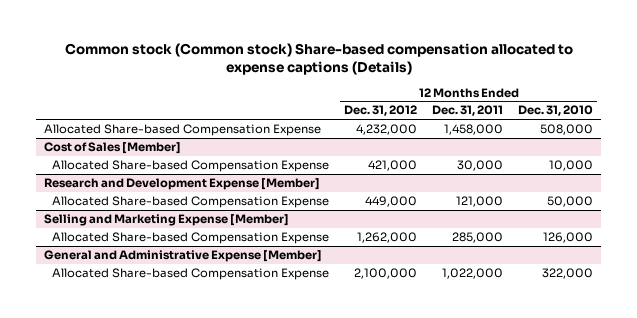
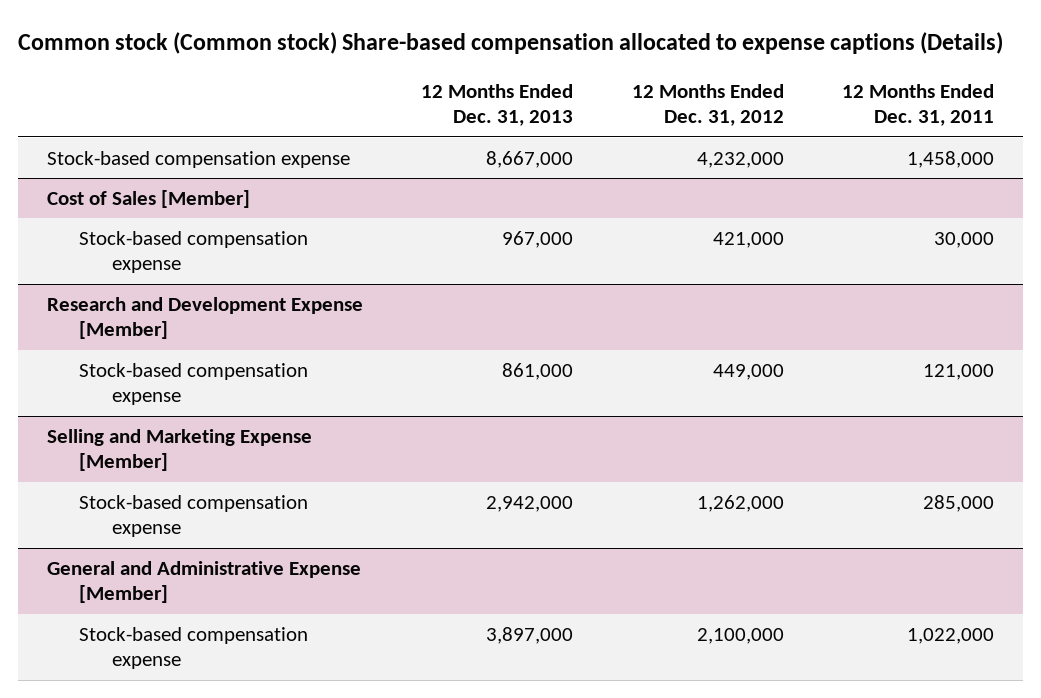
- | 12 Months Ended Dec. 31, 2012 | 12 Months Ended Dec. 31, 2011 | 12 Months Ended Dec. 31, 2010
+ | 12 Months Ended Dec. 31, 2013 | 12 Months Ended Dec. 31, 2012 | 12 Months Ended Dec. 31, 2011
- Allocated Share-based Compensation Expense | 4,232,000 | 1,458,000 | 508,000
+ Stock-based compensation expense | 8,667,000 | 4,232,000 | 1,458,000
@ Cost of Sales [Member]
- Allocated Share-based Compensation Expense | 421,000 | 30,000 | 10,000
+ Stock-based compensation expense | 967,000 | 421,000 | 30,000
@ Research and Development Expense [Member]
- Allocated Share-based Compensation Expense | 449,000 | 121,000 | 50,000
+ Stock-based compensation expense | 861,000 | 449,000 | 121,000
@ Selling and Marketing Expense [Member]
- Allocated Share-based Compensation Expense | 1,262,000 | 285,000 | 126,000
+ Stock-based compensation expense | 2,942,000 | 1,262,000 | 285,000
@ General and Administrative Expense [Member]
- Allocated Share-based Compensation Expense | 2,100,000 | 1,022,000 | 322,000
+ Stock-based compensation expense | 3,897,000 | 2,100,000 | 1,022,000

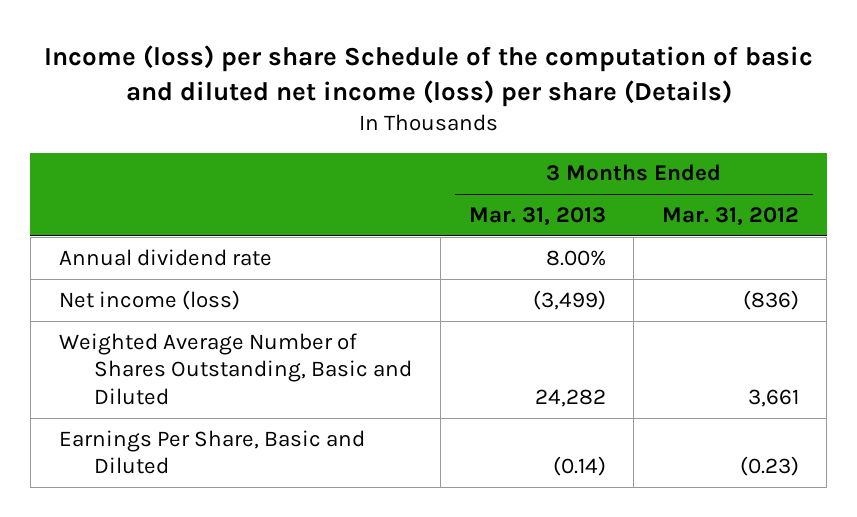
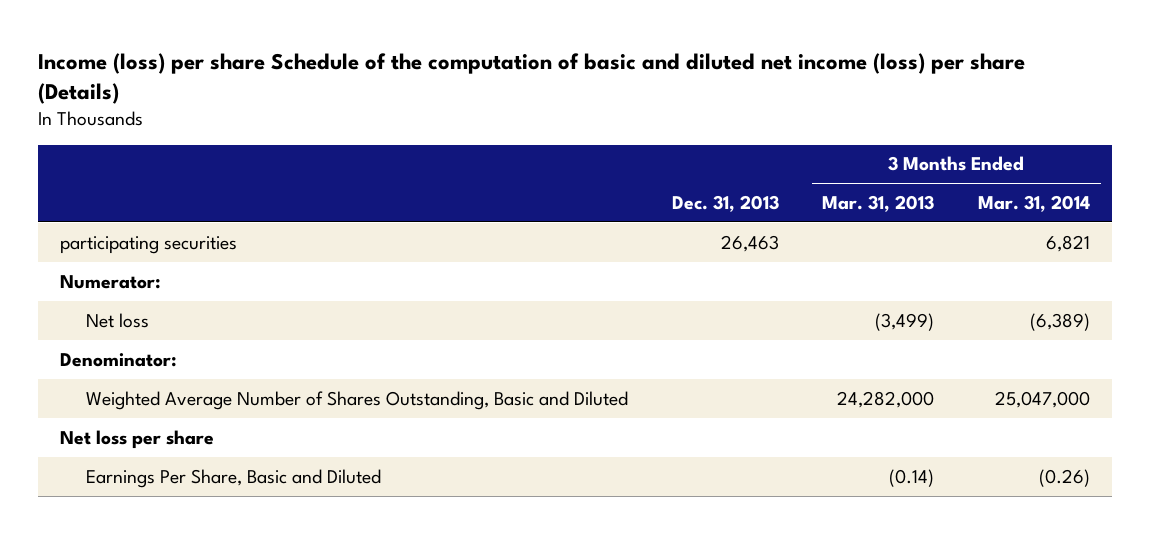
- | 3 Months Ended Mar. 31, 2013 | 3 Months Ended Mar. 31, 2012
+ | Dec. 31, 2013 | 3 Months Ended Mar. 31, 2013 | 3 Months Ended Mar. 31, 2014
- Annual dividend rate | 8.00% |
- Net income (loss) | (3,499) | (836)
- Weighted Average Number of Shares Outstanding, Basic and Diluted | 24,282 | 3,661
+ participating securities | 26,463 | | 6,821
+ Numerator:
+ Net loss | | (3,499) | (6,389)
+ Denominator:
+ Weighted Average Number of Shares Outstanding, Basic and Diluted | | 24,282,000 | 25,047,000
+ Net loss per share

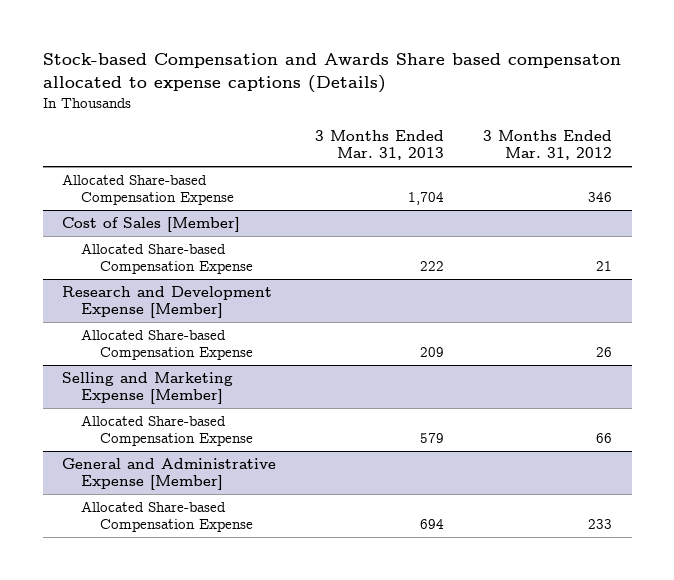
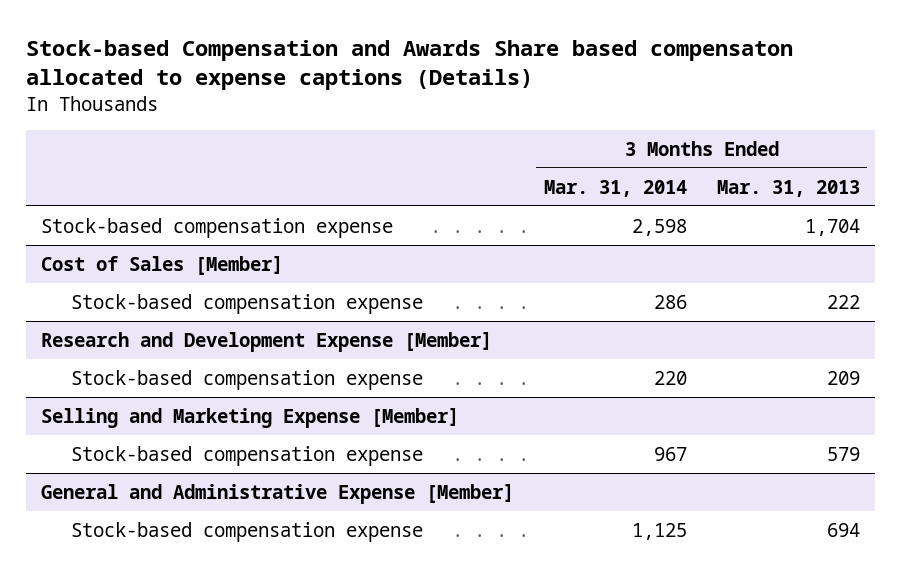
- | 3 Months Ended Mar. 31, 2013 | 3 Months Ended Mar. 31, 2012
+ | 3 Months Ended Mar. 31, 2014 | 3 Months Ended Mar. 31, 2013
- Allocated Share-based Compensation Expense | 1,704 | 346
+ Stock-based compensation expense | 2,598 | 1,704
@ Cost of Sales [Member]
- Allocated Share-based Compensation Expense | 222 | 21
+ Stock-based compensation expense | 286 | 222
@ Research and Development Expense [Member]
- Allocated Share-based Compensation Expense | 209 | 26
+ Stock-based compensation expense | 220 | 209
@ Selling and Marketing Expense [Member]
- Allocated Share-based Compensation Expense | 579 | 66
+ Stock-based compensation expense | 967 | 579
@ General and Administrative Expense [Member]
- Allocated Share-based Compensation Expense | 694 | 233
+ Stock-based compensation expense | 1,125 | 694

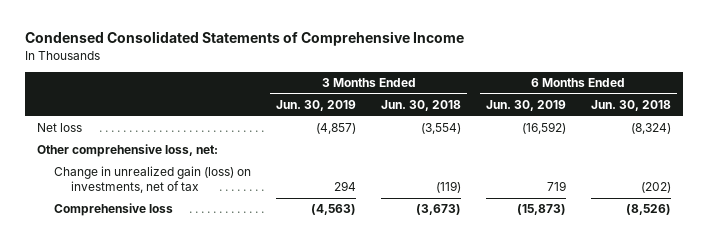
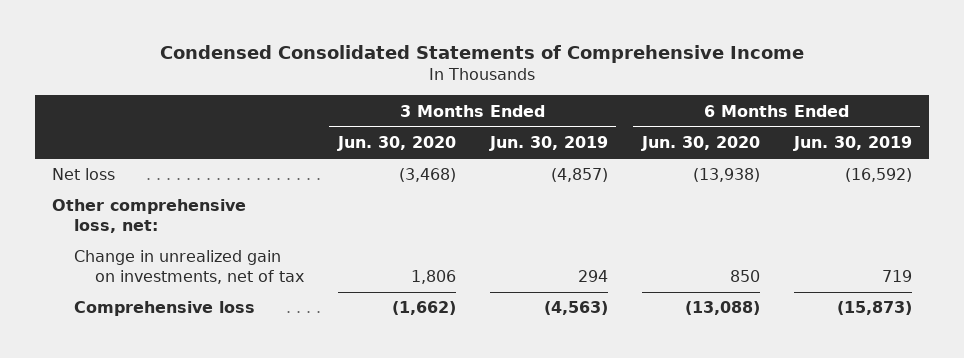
- | 3 Months Ended Jun. 30, 2019 | 3 Months Ended Jun. 30, 2018 | 6 Months Ended Jun. 30, 2019 | 6 Months Ended Jun. 30, 2018
+ | 3 Months Ended Jun. 30, 2020 | 3 Months Ended Jun. 30, 2019 | 6 Months Ended Jun. 30, 2020 | 6 Months Ended Jun. 30, 2019
- Change in unrealized gain (loss) on investments, net of tax | 294 | (119) | 719 | (202)
+ Change in unrealized gain on investments, net of tax | 1,806 | 294 | 850 | 719

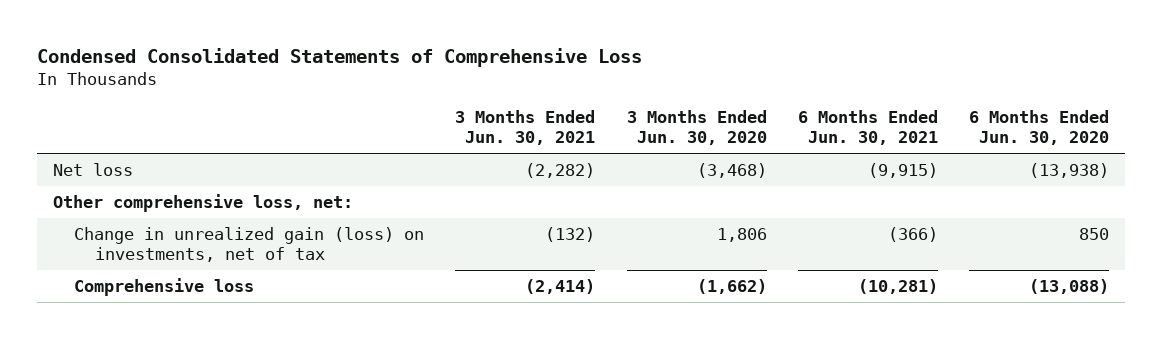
- Condensed Consolidated Statements of Comprehensive Income
+ Condensed Consolidated Statements of Comprehensive Loss
- | 3 Months Ended Jun. 30, 2020 | 3 Months Ended Jun. 30, 2019 | 6 Months Ended Jun. 30, 2020 | 6 Months Ended Jun. 30, 2019
+ | 3 Months Ended Jun. 30, 2021 | 3 Months Ended Jun. 30, 2020 | 6 Months Ended Jun. 30, 2021 | 6 Months Ended Jun. 30, 2020
- Change in unrealized gain on investments, net of tax | 1,806 | 294 | 850 | 719
+ Change in unrealized gain (loss) on investments, net of tax | (132) | 1,806 | (366) | 850

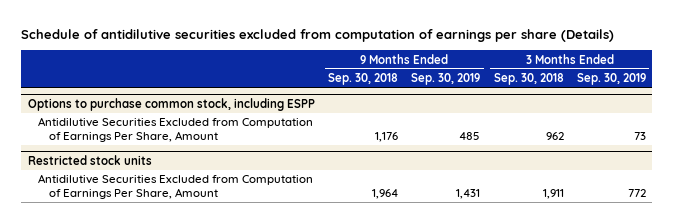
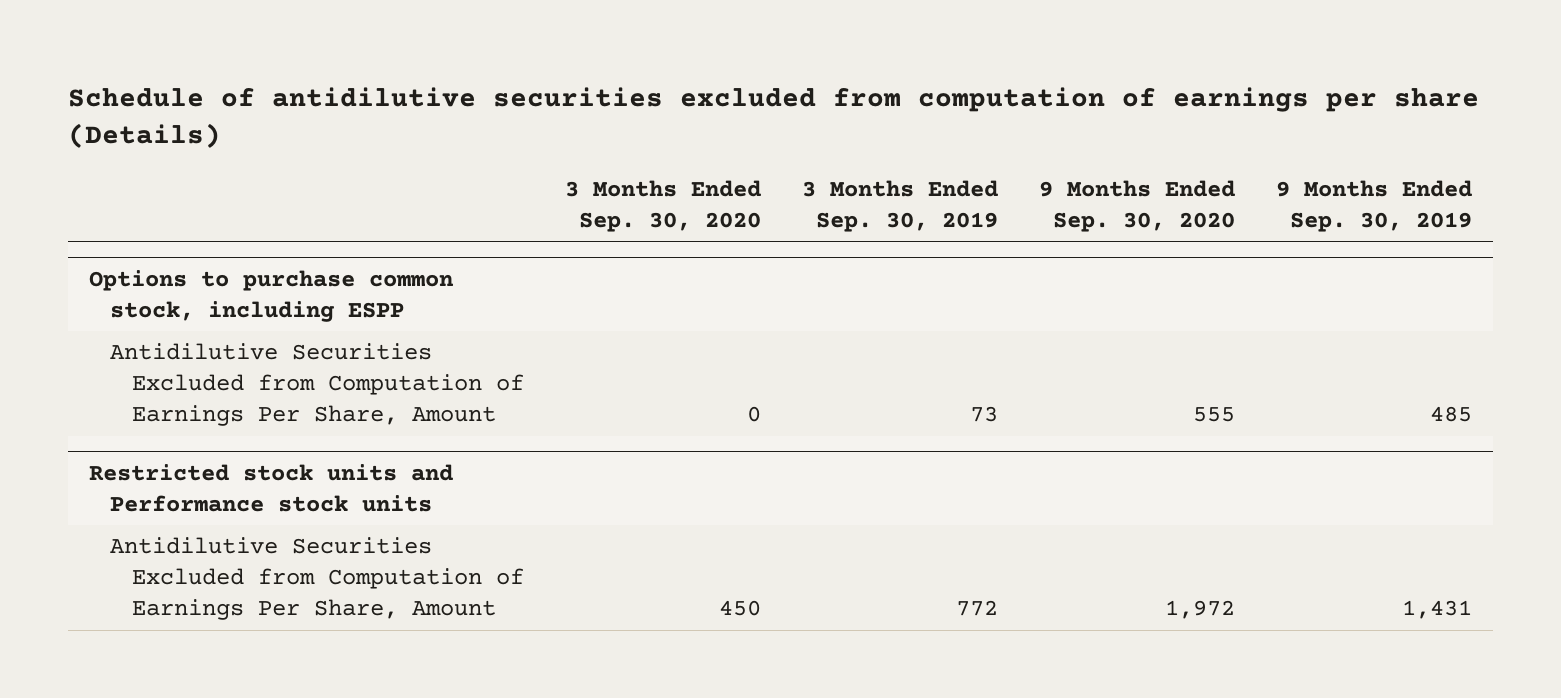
- | 9 Months Ended Sep. 30, 2018 | 9 Months Ended Sep. 30, 2019 | 3 Months Ended Sep. 30, 2018 | 3 Months Ended Sep. 30, 2019
+ | 3 Months Ended Sep. 30, 2020 | 3 Months Ended Sep. 30, 2019 | 9 Months Ended Sep. 30, 2020 | 9 Months Ended Sep. 30, 2019
- Restricted stock units
+ Restricted stock units and Performance stock units

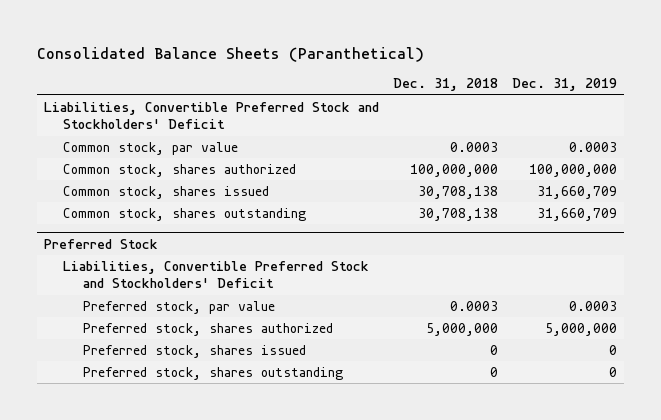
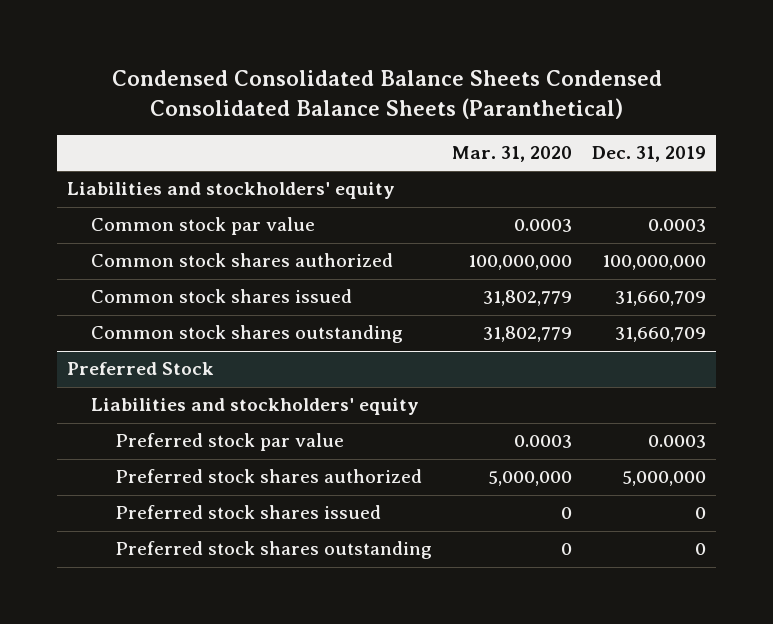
- Consolidated Balance Sheets (Paranthetical)
+ Condensed Consolidated Balance Sheets Condensed Consolidated Balance Sheets (Paranthetical)
- | Dec. 31, 2018 | Dec. 31, 2019
+ | Mar. 31, 2020 | Dec. 31, 2019
- Liabilities, Convertible Preferred Stock and Stockholders' Deficit
- Common stock, par value | 0.0003 | 0.0003
- Common stock, shares authorized | 100,000,000 | 100,000,000
- Common stock, shares issued | 30,708,138 | 31,660,709
- Common stock, shares outstanding | 30,708,138 | 31,660,709
+ Liabilities and stockholders' equity
+ Common stock par value | 0.0003 | 0.0003
+ Common stock shares authorized | 100,000,000 | 100,000,000
+ Common stock shares issued | 31,802,779 | 31,660,709
+ Common stock shares outstanding | 31,802,779 | 31,660,709
@ Preferred Stock
- Liabilities, Convertible Preferred Stock and Stockholders' Deficit
- Preferred stock, par value | 0.0003 | 0.0003
- Preferred stock, shares authorized | 5,000,000 | 5,000,000
- Preferred stock, shares issued | 0 | 0
- Preferred stock, shares outstanding | 0 | 0
+ Liabilities and stockholders' equity
+ Preferred stock par value | 0.0003 | 0.0003
+ Preferred stock shares authorized | 5,000,000 | 5,000,000
+ Preferred stock shares issued | 0 | 0
+ Preferred stock shares outstanding | 0 | 0

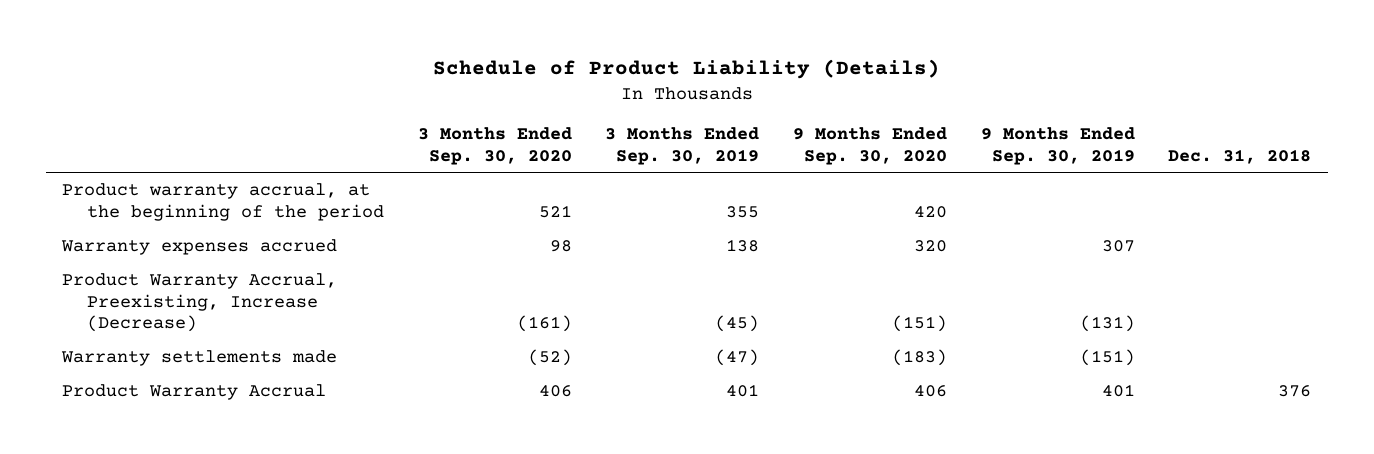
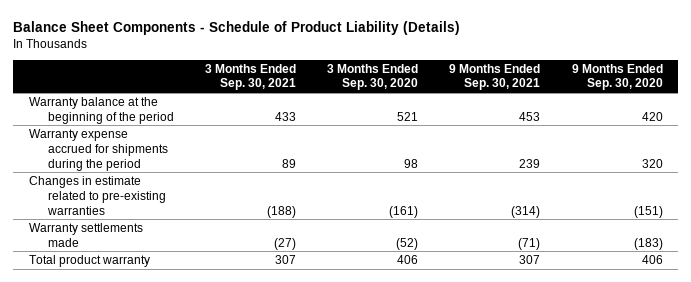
- Schedule of Product Liability (Details)
+ Balance Sheet Components - Schedule of Product Liability (Details)
- | 3 Months Ended Sep. 30, 2020 | 3 Months Ended Sep. 30, 2019 | 9 Months Ended Sep. 30, 2020 | 9 Months Ended Sep. 30, 2019 | Dec. 31, 2018
+ | 3 Months Ended Sep. 30, 2021 | 3 Months Ended Sep. 30, 2020 | 9 Months Ended Sep. 30, 2021 | 9 Months Ended Sep. 30, 2020
- Product warranty accrual, at the beginning of the period | 521 | 355 | 420 | |
- Warranty expenses accrued | 98 | 138 | 320 | 307 |
- Product Warranty Accrual, Preexisting, Increase (Decrease) | (161) | (45) | (151) | (131) |
+ Warranty balance at the beginning of the period | 433 | 521 | 453 | 420
+ Warranty expense accrued for shipments during the period | 89 | 98 | 239 | 320
+ Changes in estimate related to pre-existing warranties | (188) | (161) | (314) | (151)
- Product Warranty Accrual | 406 | 401 | 406 | 401 | 376
+ Total product warranty | 307 | 406 | 307 | 406

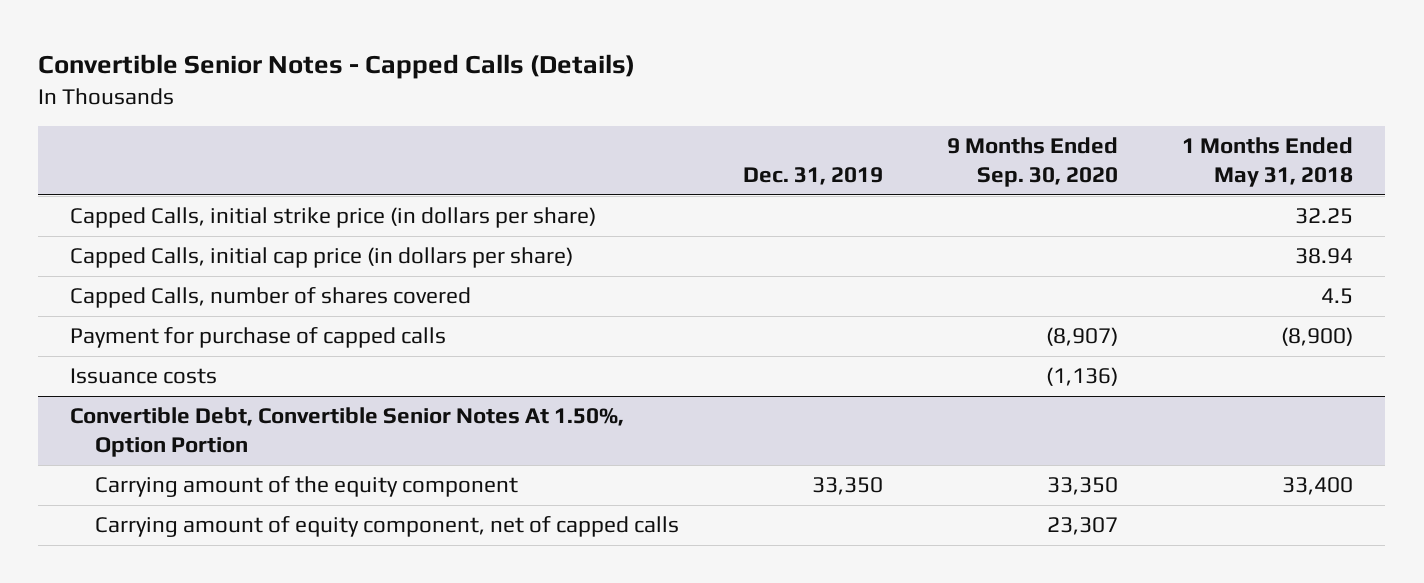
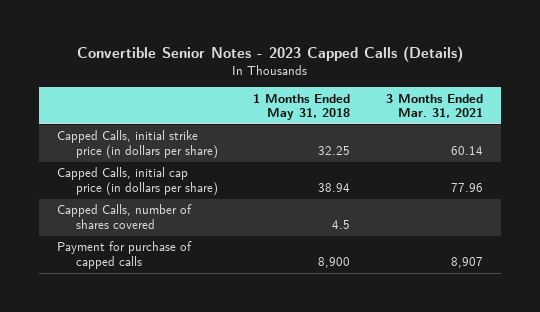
- Convertible Senior Notes - Capped Calls (Details)
+ Convertible Senior Notes - 2023 Capped Calls (Details)
- | Dec. 31, 2019 | 9 Months Ended Sep. 30, 2020 | 1 Months Ended May 31, 2018
+ | 1 Months Ended May 31, 2018 | 3 Months Ended Mar. 31, 2021
- Payment for purchase of capped calls | | (8,907) | (8,900)
- Issuance costs | | (1,136) |
- Convertible Debt, Convertible Senior Notes At 1.50%, Option Portion
- Carrying amount of the equity component | 33,350 | 33,350 | 33,400
- Carrying amount of equity component, net of capped calls | | 23,307 |
+ Payment for purchase of capped calls | 8,900 | 8,907

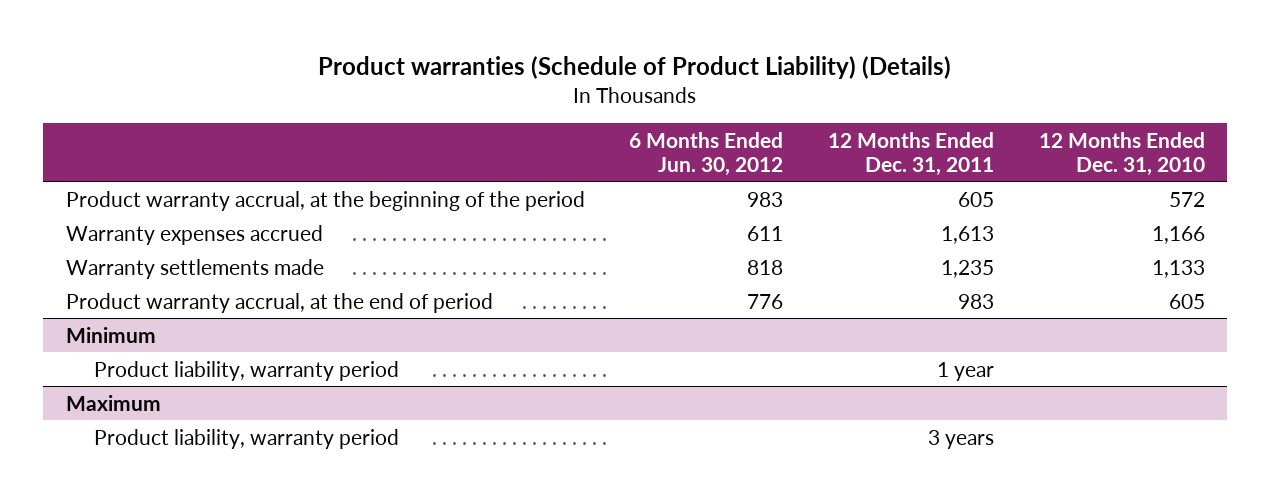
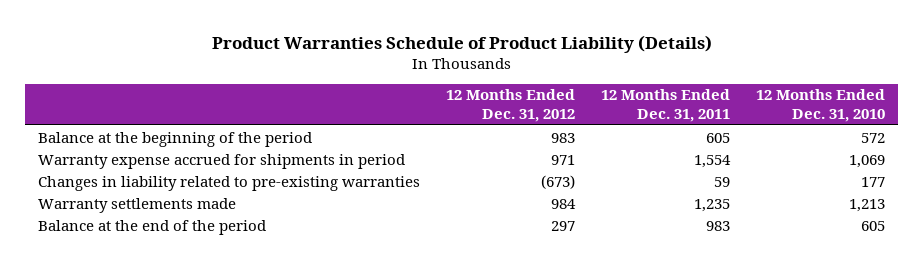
- Product warranties (Schedule of Product Liability) (Details)
+ Product Warranties Schedule of Product Liability (Details)
- | 6 Months Ended Jun. 30, 2012 | 12 Months Ended Dec. 31, 2011 | 12 Months Ended Dec. 31, 2010
+ | 12 Months Ended Dec. 31, 2012 | 12 Months Ended Dec. 31, 2011 | 12 Months Ended Dec. 31, 2010
- Product warranty accrual, at the beginning of the period | 983 | 605 | 572
- Warranty expenses accrued | 611 | 1,613 | 1,166
- Warranty settlements made | 818 | 1,235 | 1,133
- Product warranty accrual, at the end of period | 776 | 983 | 605
- Minimum
- Product liability, warranty period | | 1 year |
- Maximum
- Product liability, warranty period | | 3 years |
+ Balance at the beginning of the period | 983 | 605 | 572
+ Warranty expense accrued for shipments in period | 971 | 1,554 | 1,069
+ Changes in liability related to pre-existing warranties | (673) | 59 | 177
+ Warranty settlements made | 984 | 1,235 | 1,213
+ Balance at the end of the period | 297 | 983 | 605

